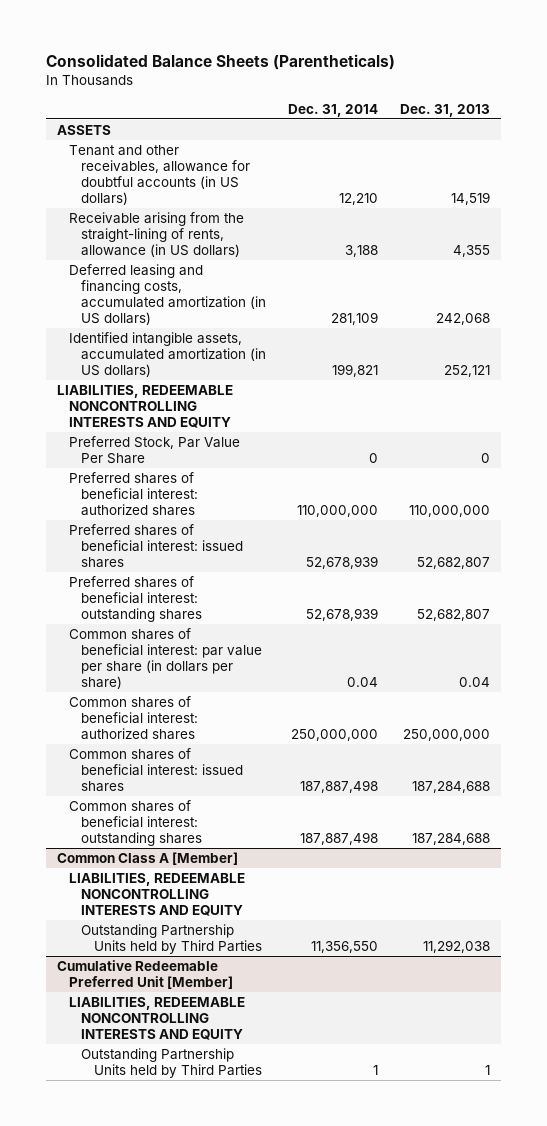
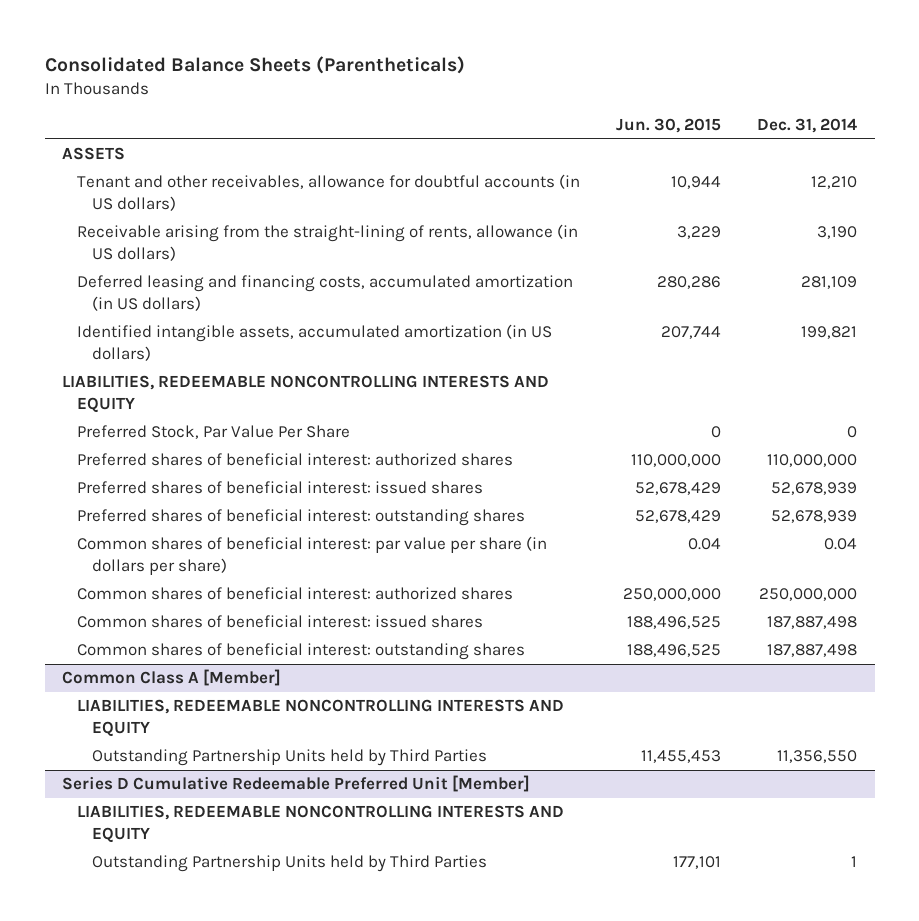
- | Dec. 31, 2014 | Dec. 31, 2013
+ | Jun. 30, 2015 | Dec. 31, 2014
- Receivable arising from the straight-lining of rents, allowance (in US dollars) | 3,188 | 4,355
+ Receivable arising from the straight-lining of rents, allowance (in US dollars) | 3,229 | 3,190
- Cumulative Redeemable Preferred Unit [Member]
+ Series D Cumulative Redeemable Preferred Unit [Member]

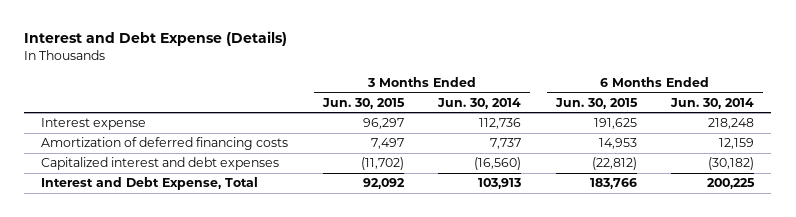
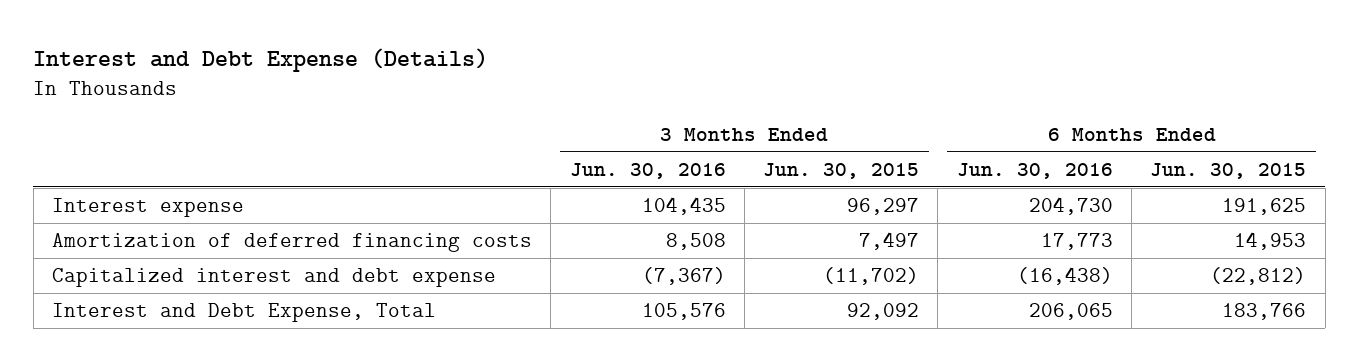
- | 3 Months Ended Jun. 30, 2015 | 3 Months Ended Jun. 30, 2014 | 6 Months Ended Jun. 30, 2015 | 6 Months Ended Jun. 30, 2014
+ | 3 Months Ended Jun. 30, 2016 | 3 Months Ended Jun. 30, 2015 | 6 Months Ended Jun. 30, 2016 | 6 Months Ended Jun. 30, 2015
- Capitalized interest and debt expenses | (11,702) | (16,560) | (22,812) | (30,182)
+ Capitalized interest and debt expense | (7,367) | (11,702) | (16,438) | (22,812)

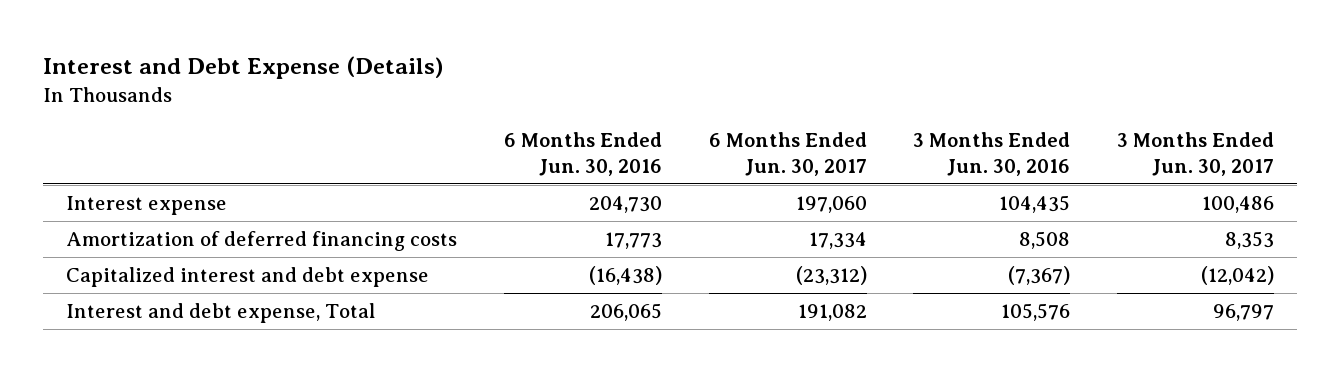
- | 3 Months Ended Jun. 30, 2016 | 3 Months Ended Jun. 30, 2015 | 6 Months Ended Jun. 30, 2016 | 6 Months Ended Jun. 30, 2015
+ | 6 Months Ended Jun. 30, 2016 | 6 Months Ended Jun. 30, 2017 | 3 Months Ended Jun. 30, 2016 | 3 Months Ended Jun. 30, 2017
- Interest and Debt Expense, Total | 105,576 | 92,092 | 206,065 | 183,766
+ Interest and debt expense, Total | 206,065 | 191,082 | 105,576 | 96,797

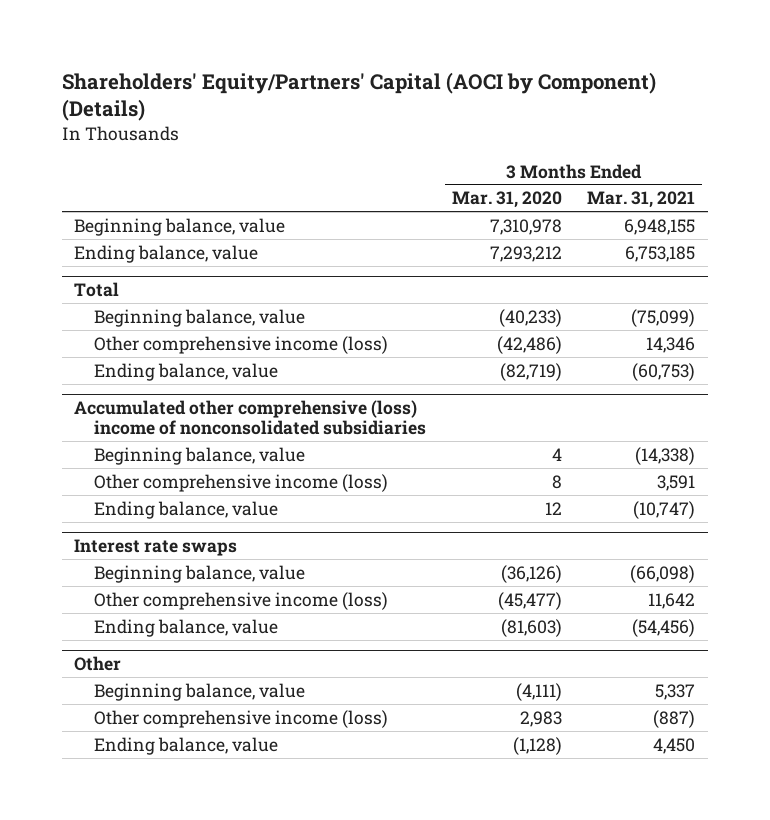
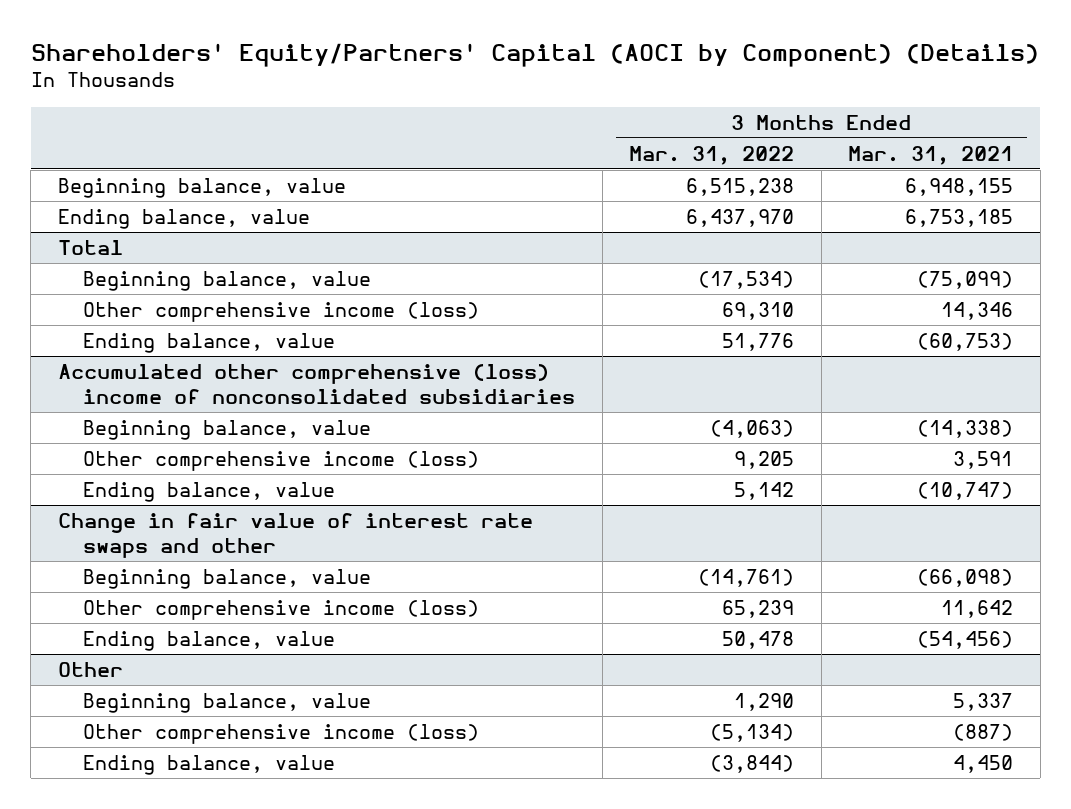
- | 3 Months Ended Mar. 31, 2020 | 3 Months Ended Mar. 31, 2021
+ | 3 Months Ended Mar. 31, 2022 | 3 Months Ended Mar. 31, 2021
- Interest rate swaps
+ Change in fair value of interest rate swaps and other

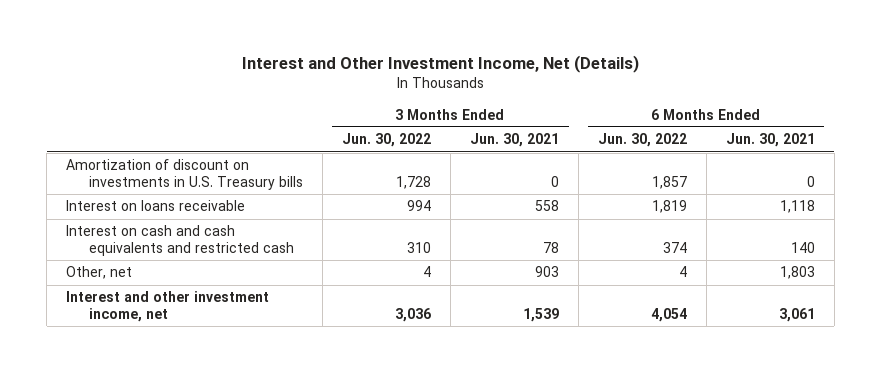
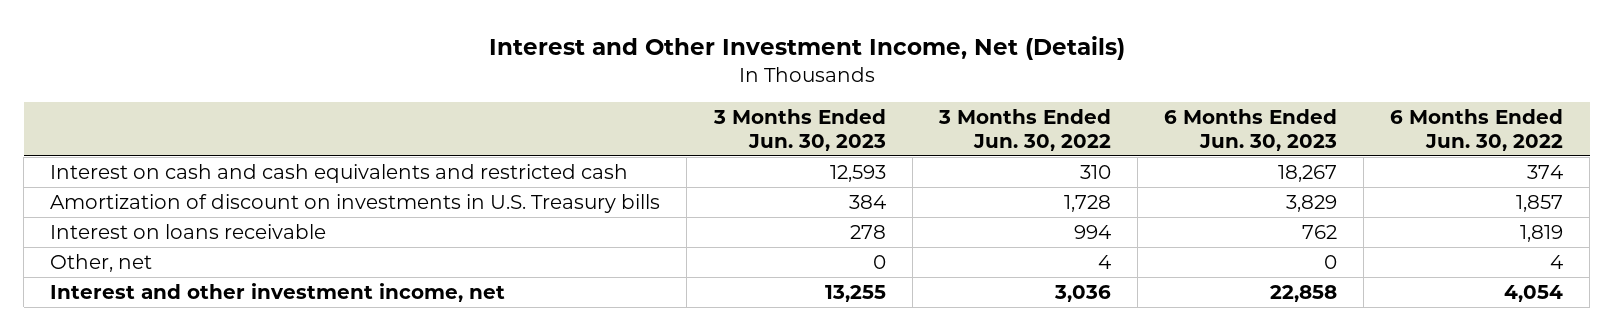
- | 3 Months Ended Jun. 30, 2022 | 3 Months Ended Jun. 30, 2021 | 6 Months Ended Jun. 30, 2022 | 6 Months Ended Jun. 30, 2021
+ | 3 Months Ended Jun. 30, 2023 | 3 Months Ended Jun. 30, 2022 | 6 Months Ended Jun. 30, 2023 | 6 Months Ended Jun. 30, 2022
moved up: Interest on cash and cash equivalents and restricted cash | 12,593 | 310 | 18,267 | 374

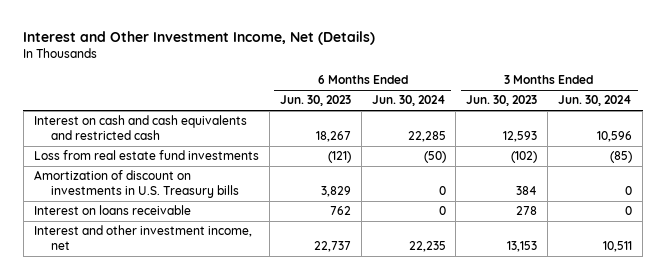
- | 3 Months Ended Jun. 30, 2023 | 3 Months Ended Jun. 30, 2022 | 6 Months Ended Jun. 30, 2023 | 6 Months Ended Jun. 30, 2022
+ | 6 Months Ended Jun. 30, 2023 | 6 Months Ended Jun. 30, 2024 | 3 Months Ended Jun. 30, 2023 | 3 Months Ended Jun. 30, 2024
+ Loss from real estate fund investments | (121) | (50) | (102) | (85)
- Other, net | 0 | 4 | 0 | 4
- Interest and other investment income, net | 13,255 | 3,036 | 22,858 | 4,054
+ Interest and other investment income, net | 22,737 | 22,235 | 13,153 | 10,511

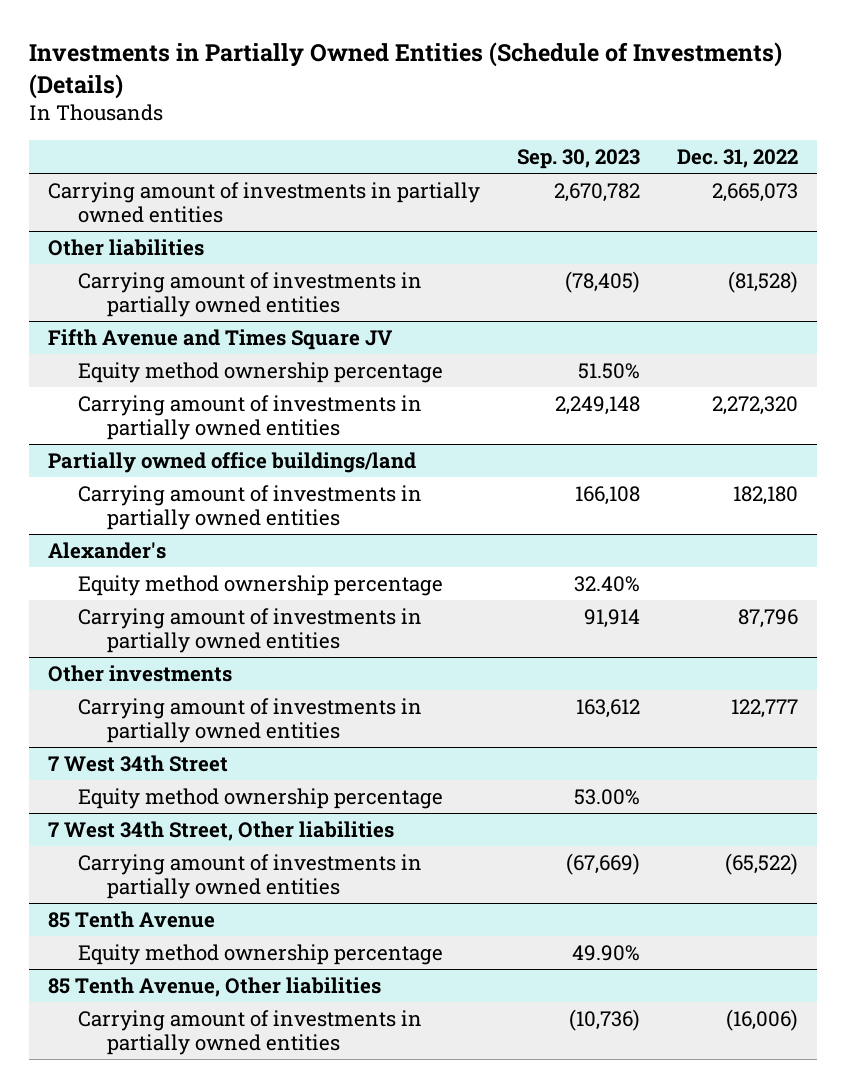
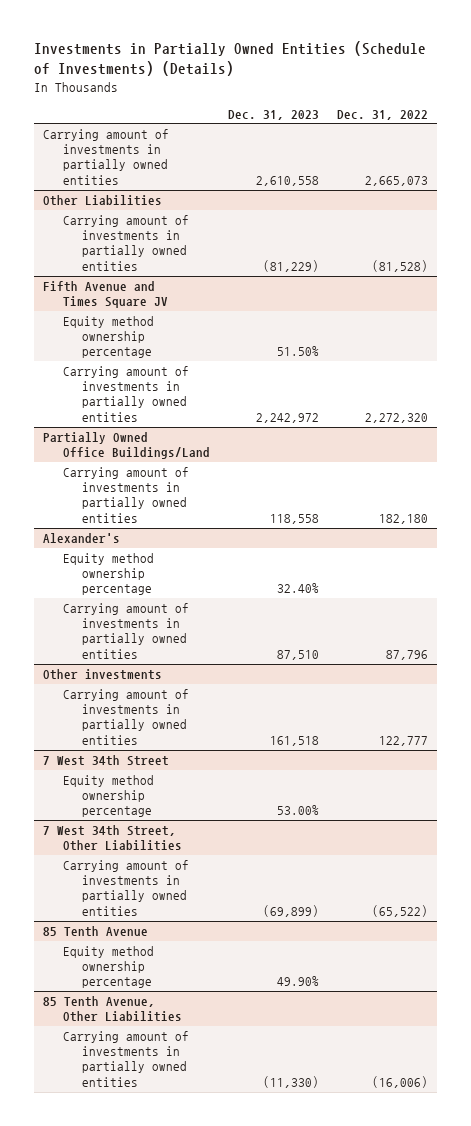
- | Sep. 30, 2023 | Dec. 31, 2022
+ | Dec. 31, 2023 | Dec. 31, 2022
- Other liabilities
+ Other Liabilities
- Partially owned office buildings/land
+ Partially Owned Office Buildings/Land
- 7 West 34th Street, Other liabilities
+ 7 West 34th Street, Other Liabilities
- 85 Tenth Avenue, Other liabilities
+ 85 Tenth Avenue, Other Liabilities

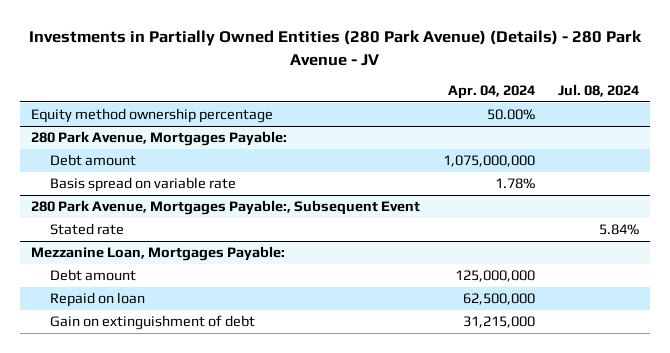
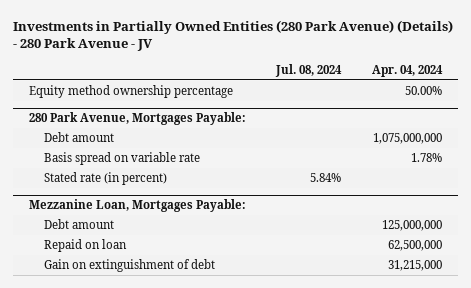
- | Apr. 04, 2024 | Jul. 08, 2024
+ | Jul. 08, 2024 | Apr. 04, 2024
- 280 Park Avenue, Mortgages Payable:, Subsequent Event
- Stated rate | | 5.84%
@ 280 Park Avenue, Mortgages Payable:
+ Stated rate (in percent) | 5.84% |

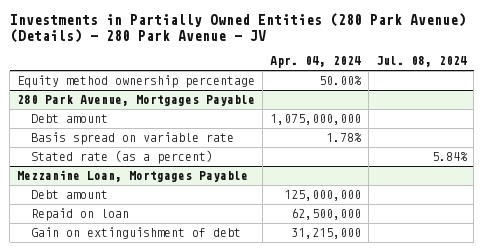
- | Jul. 08, 2024 | Apr. 04, 2024
+ | Apr. 04, 2024 | Jul. 08, 2024
- 280 Park Avenue, Mortgages Payable:
+ 280 Park Avenue, Mortgages Payable
- Stated rate (in percent) | 5.84% |
- Mezzanine Loan, Mortgages Payable:
+ Stated rate (as a percent) | | 5.84%
+ Mezzanine Loan, Mortgages Payable

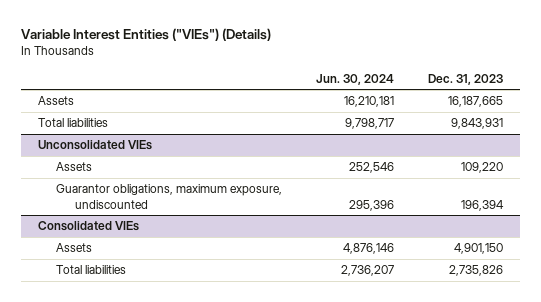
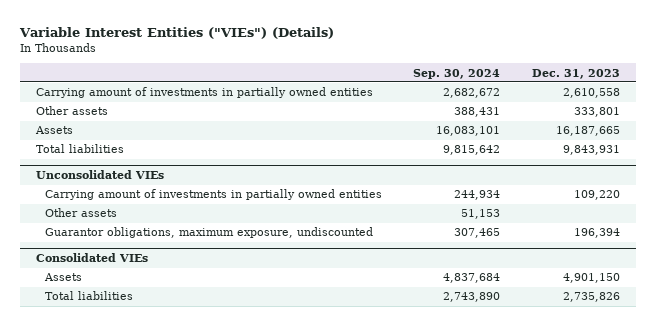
- | Jun. 30, 2024 | Dec. 31, 2023
+ | Sep. 30, 2024 | Dec. 31, 2023
+ Carrying amount of investments in partially owned entities | 2,682,672 | 2,610,558
+ Other assets | 388,431 | 333,801
@ Unconsolidated VIEs
- Assets | 252,546 | 109,220
+ Carrying amount of investments in partially owned entities | 244,934 | 109,220
+ Other assets | 51,153 |

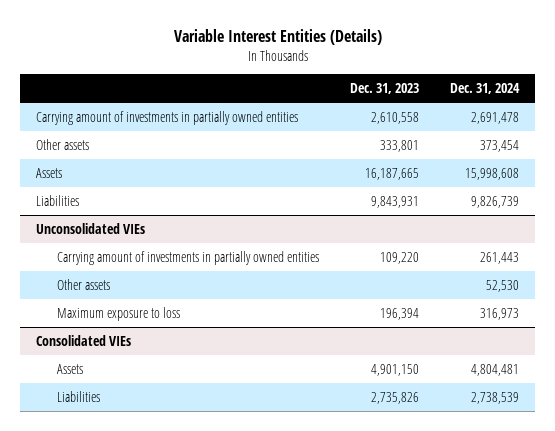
- Variable Interest Entities ("VIEs") (Details)
+ Variable Interest Entities (Details)
- | Sep. 30, 2024 | Dec. 31, 2023
+ | Dec. 31, 2023 | Dec. 31, 2024
- Total liabilities | 9,815,642 | 9,843,931
+ Liabilities | 9,843,931 | 9,826,739
@ Unconsolidated VIEs
- Guarantor obligations, maximum exposure, undiscounted | 307,465 | 196,394
+ Maximum exposure to loss | 196,394 | 316,973
@ Consolidated VIEs
- Total liabilities | 2,743,890 | 2,735,826
+ Liabilities | 2,735,826 | 2,738,539

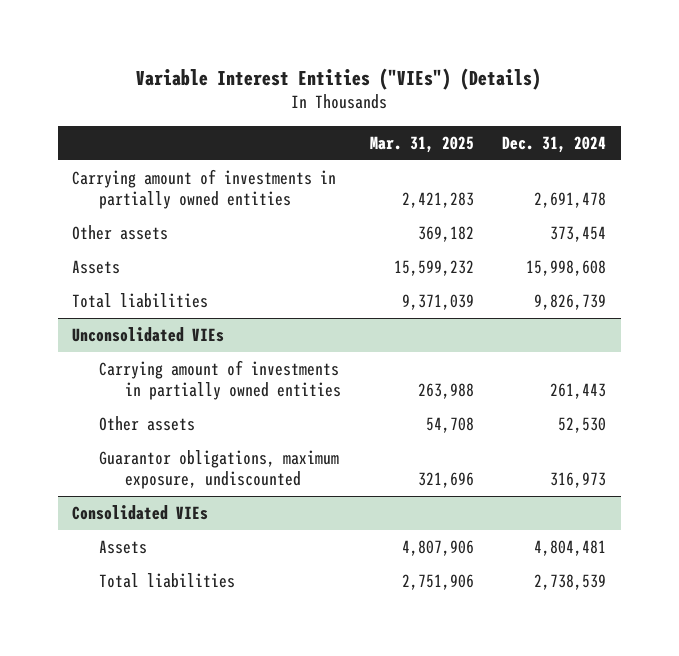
- Variable Interest Entities (Details)
+ Variable Interest Entities ("VIEs") (Details)
- | Dec. 31, 2023 | Dec. 31, 2024
+ | Mar. 31, 2025 | Dec. 31, 2024
- Liabilities | 9,843,931 | 9,826,739
+ Total liabilities | 9,371,039 | 9,826,739
@ Unconsolidated VIEs
- Maximum exposure to loss | 196,394 | 316,973
+ Guarantor obligations, maximum exposure, undiscounted | 321,696 | 316,973
@ Consolidated VIEs
- Liabilities | 2,735,826 | 2,738,539
+ Total liabilities | 2,751,906 | 2,738,539

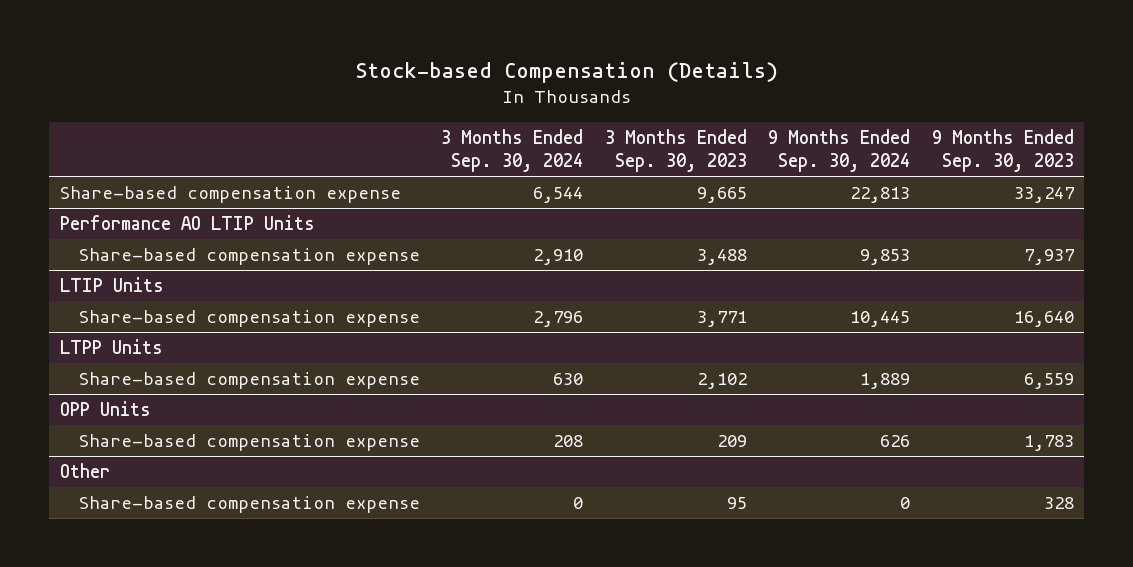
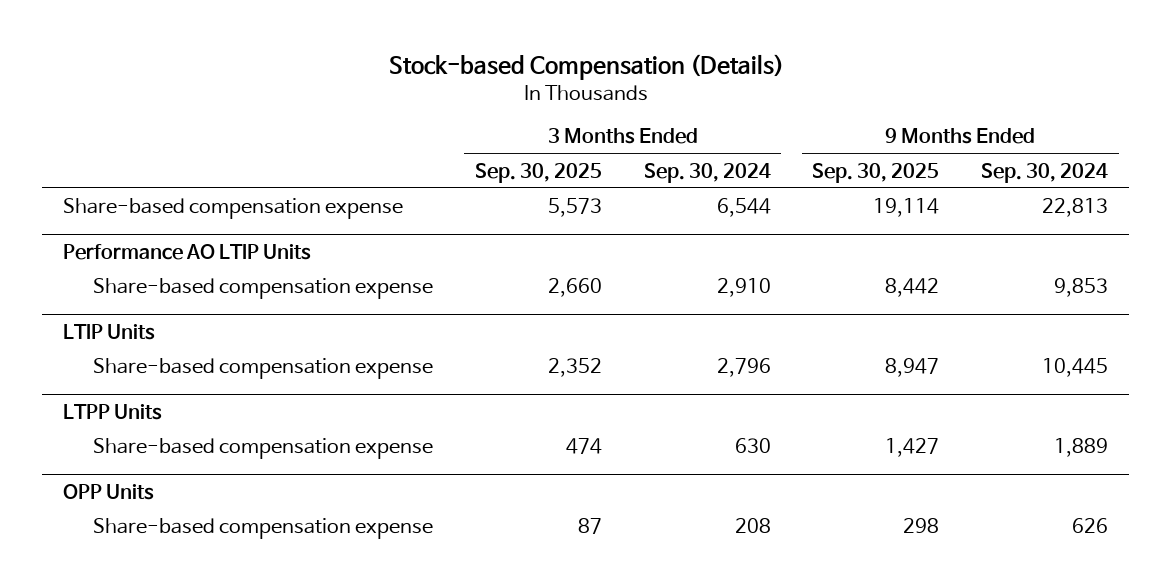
- | 3 Months Ended Sep. 30, 2024 | 3 Months Ended Sep. 30, 2023 | 9 Months Ended Sep. 30, 2024 | 9 Months Ended Sep. 30, 2023
+ | 3 Months Ended Sep. 30, 2025 | 3 Months Ended Sep. 30, 2024 | 9 Months Ended Sep. 30, 2025 | 9 Months Ended Sep. 30, 2024
- Other
- Share-based compensation expense | 0 | 95 | 0 | 328

